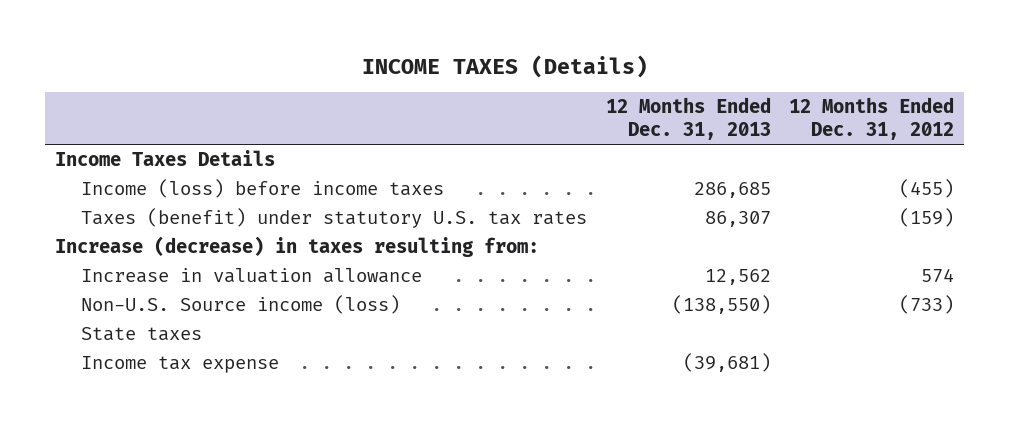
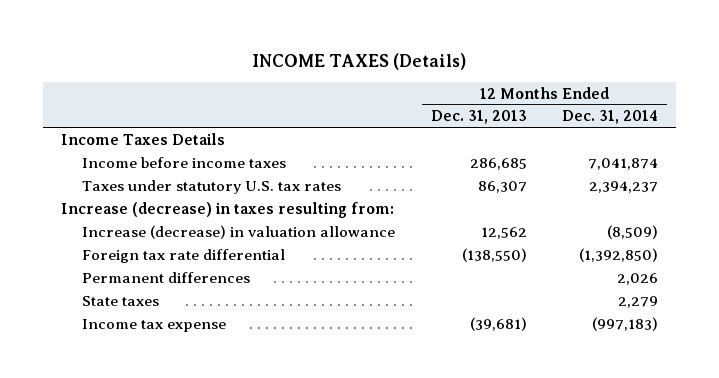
- | 12 Months Ended Dec. 31, 2013 | 12 Months Ended Dec. 31, 2012
+ | 12 Months Ended Dec. 31, 2013 | 12 Months Ended Dec. 31, 2014
- Income (loss) before income taxes | 286,685 | (455)
- Taxes (benefit) under statutory U.S. tax rates | 86,307 | (159)
+ Income before income taxes | 286,685 | 7,041,874
+ Taxes under statutory U.S. tax rates | 86,307 | 2,394,237
- Increase in valuation allowance | 12,562 | 574
- Non-U.S. Source income (loss) | (138,550) | (733)
+ Increase (decrease) in valuation allowance | 12,562 | (8,509)
+ Foreign tax rate differential | (138,550) | (1,392,850)
+ Permanent differences | | 2,026

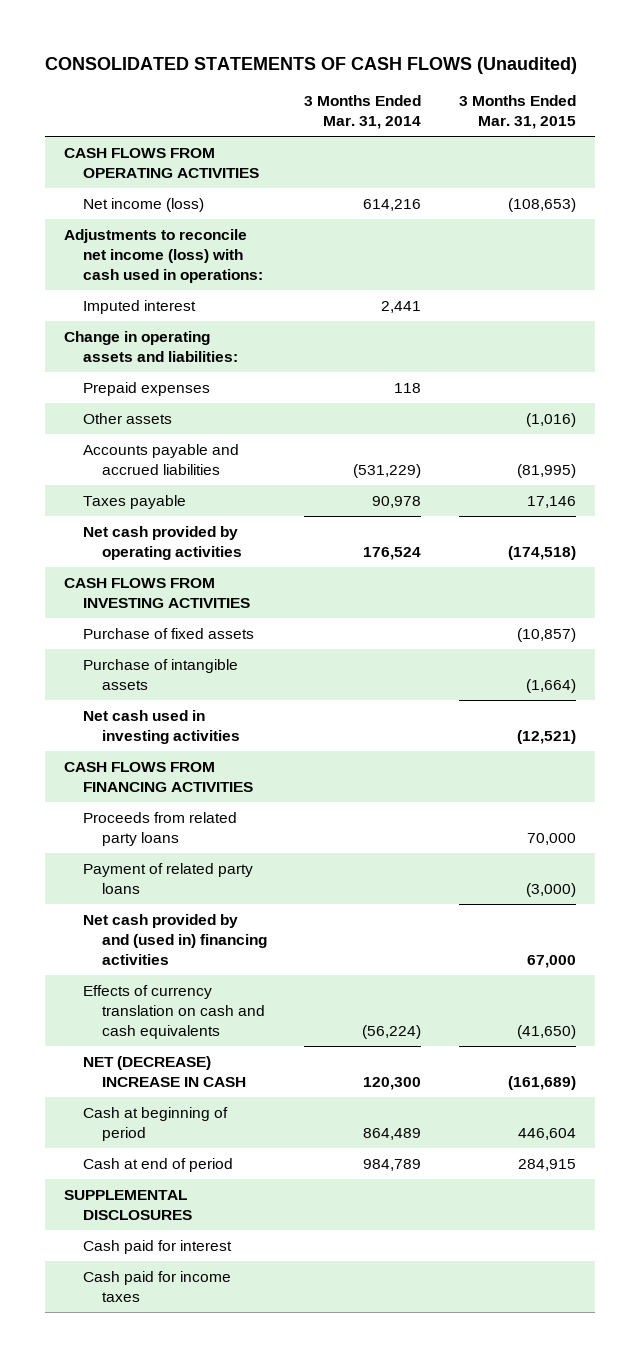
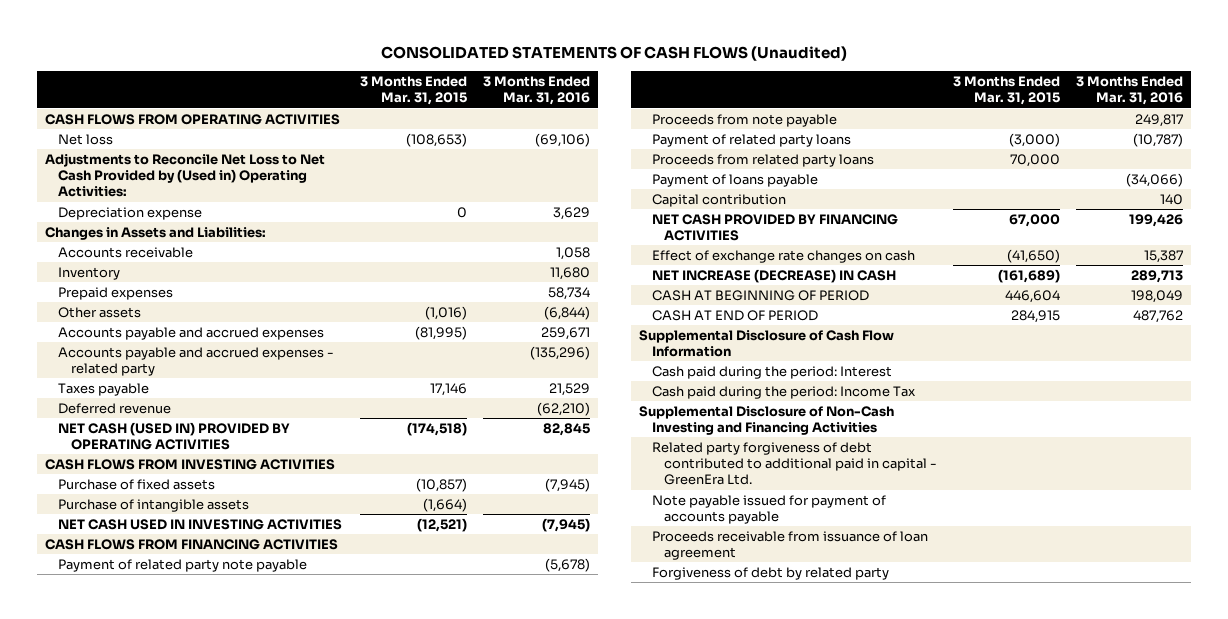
- | 3 Months Ended Mar. 31, 2014 | 3 Months Ended Mar. 31, 2015
+ | 3 Months Ended Mar. 31, 2015 | 3 Months Ended Mar. 31, 2016
- Net income (loss) | 614,216 | (108,653)
- Adjustments to reconcile net income (loss) with cash used in operations:
- Imputed interest | 2,441 |
- Change in operating assets and liabilities:
+ Net loss | (108,653) | (69,106)
+ Adjustments to Reconcile Net Loss to Net Cash Provided by (Used in) Operating Activities:
+ Depreciation expense | 0 | 3,629
+ Changes in Assets and Liabilities:
+ Accounts receivable | | 1,058
+ Inventory | | 11,680
- Accounts payable and accrued liabilities | (531,229) | (81,995)
+ Accounts payable and accrued expenses | (81,995) | 259,671
+ Accounts payable and accrued expenses - related party | | (135,296)
- Net cash provided by operating activities | 176,524 | (174,518)
+ Deferred revenue | | (62,210)
+ NET CASH (USED IN) PROVIDED BY OPERATING ACTIVITIES | (174,518) | 82,845
- Net cash used in investing activities | | (12,521)
+ NET CASH USED IN INVESTING ACTIVITIES | (12,521) | (7,945)
+ Payment of related party note payable | | (5,678)
+ Proceeds from note payable | | 249,817
- Net cash provided by and (used in) financing activities | | 67,000
- Effects of currency translation on cash and cash equivalents | (56,224) | (41,650)
- NET (DECREASE) INCREASE IN CASH | 120,300 | (161,689)
- Cash at beginning of period | 864,489 | 446,604
- Cash at end of period | 984,789 | 284,915
- SUPPLEMENTAL DISCLOSURES
- Cash paid for interest
- Cash paid for income taxes
moved down: Proceeds from related party loans | 70,000 |
+ Payment of loans payable | | (34,066)
+ Capital contribution | | 140
+ NET CASH PROVIDED BY FINANCING ACTIVITIES | 67,000 | 199,426
+ Effect of exchange rate changes on cash | (41,650) | 15,387
+ NET INCREASE (DECREASE) IN CASH | (161,689) | 289,713
+ CASH AT BEGINNING OF PERIOD | 446,604 | 198,049
+ CASH AT END OF PERIOD | 284,915 | 487,762
+ Supplemental Disclosure of Cash Flow Information
+ Cash paid during the period: Interest
+ Cash paid during the period: Income Tax
+ Supplemental Disclosure of Non-Cash Investing and Financing Activities
+ Related party forgiveness of debt contributed to additional paid in capital - GreenEra Ltd.
+ Note payable issued for payment of accounts payable
+ Proceeds receivable from issuance of loan agreement
+ Forgiveness of debt by related party

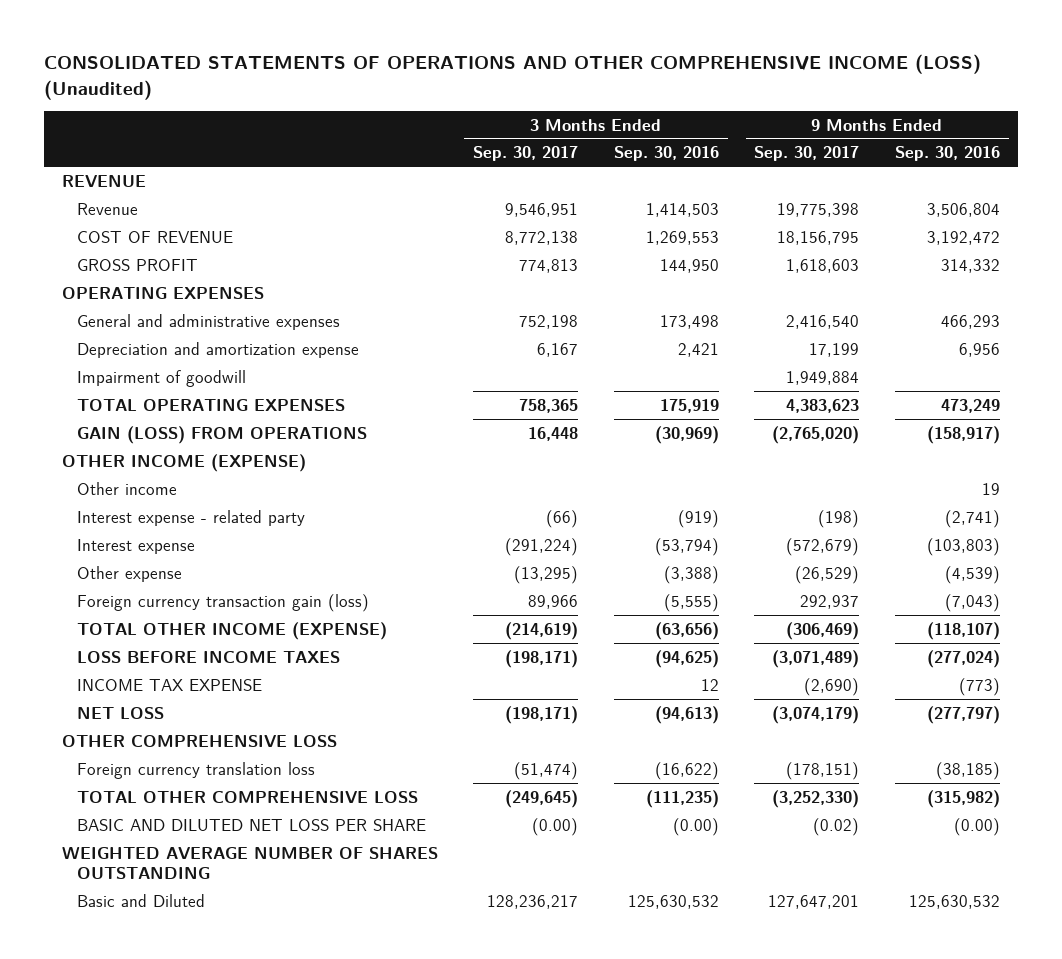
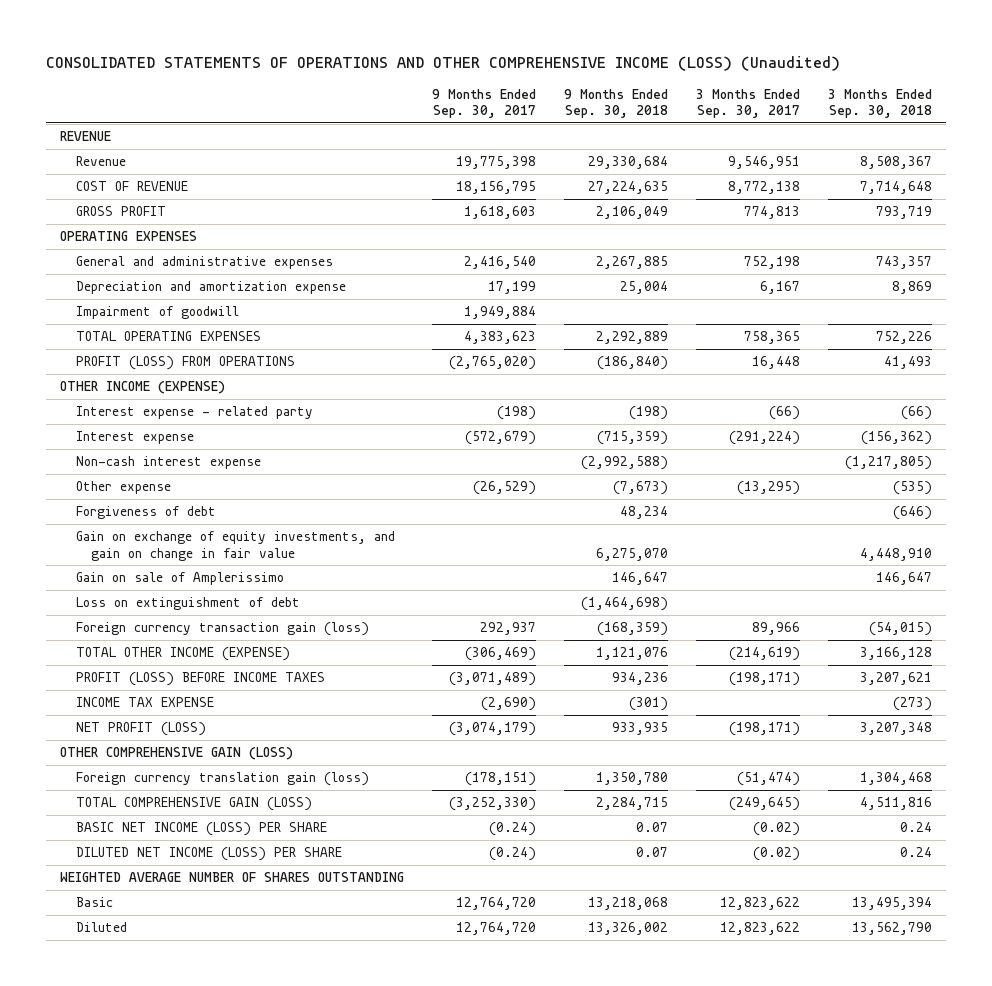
- | 3 Months Ended Sep. 30, 2017 | 3 Months Ended Sep. 30, 2016 | 9 Months Ended Sep. 30, 2017 | 9 Months Ended Sep. 30, 2016
+ | 9 Months Ended Sep. 30, 2017 | 9 Months Ended Sep. 30, 2018 | 3 Months Ended Sep. 30, 2017 | 3 Months Ended Sep. 30, 2018
- GAIN (LOSS) FROM OPERATIONS | 16,448 | (30,969) | (2,765,020) | (158,917)
+ PROFIT (LOSS) FROM OPERATIONS | (2,765,020) | (186,840) | 16,448 | 41,493
- Other income | | | | 19
+ Non-cash interest expense | | (2,992,588) | | (1,217,805)
+ Forgiveness of debt | | 48,234 | | (646)
+ Gain on exchange of equity investments, and gain on change in fair value | | 6,275,070 | | 4,448,910
+ Gain on sale of Amplerissimo | | 146,647 | | 146,647
+ Loss on extinguishment of debt | | (1,464,698) | |
- LOSS BEFORE INCOME TAXES | (198,171) | (94,625) | (3,071,489) | (277,024)
+ PROFIT (LOSS) BEFORE INCOME TAXES | (3,071,489) | 934,236 | (198,171) | 3,207,621
- NET LOSS | (198,171) | (94,613) | (3,074,179) | (277,797)
- OTHER COMPREHENSIVE LOSS
- Foreign currency translation loss | (51,474) | (16,622) | (178,151) | (38,185)
- TOTAL OTHER COMPREHENSIVE LOSS | (249,645) | (111,235) | (3,252,330) | (315,982)
- BASIC AND DILUTED NET LOSS PER SHARE | (0.00) | (0.00) | (0.02) | (0.00)
+ NET PROFIT (LOSS) | (3,074,179) | 933,935 | (198,171) | 3,207,348
+ OTHER COMPREHENSIVE GAIN (LOSS)
+ Foreign currency translation gain (loss) | (178,151) | 1,350,780 | (51,474) | 1,304,468
+ TOTAL COMPREHENSIVE GAIN (LOSS) | (3,252,330) | 2,284,715 | (249,645) | 4,511,816
+ BASIC NET INCOME (LOSS) PER SHARE | (0.24) | 0.07 | (0.02) | 0.24
+ DILUTED NET INCOME (LOSS) PER SHARE | (0.24) | 0.07 | (0.02) | 0.24
- Basic and Diluted | 128,236,217 | 125,630,532 | 127,647,201 | 125,630,532
+ Basic | 12,764,720 | 13,218,068 | 12,823,622 | 13,495,394
+ Diluted | 12,764,720 | 13,326,002 | 12,823,622 | 13,562,790

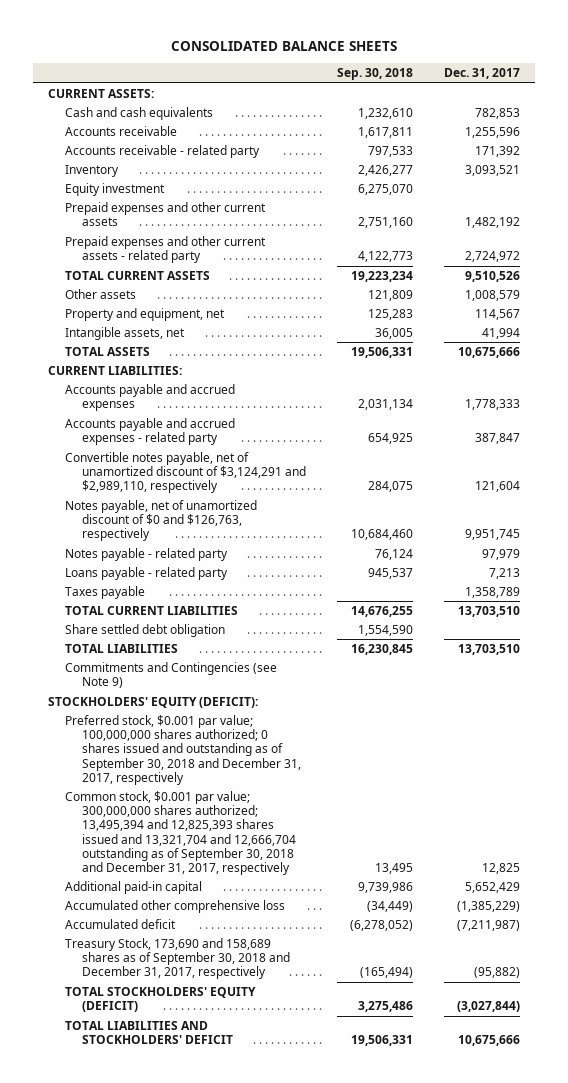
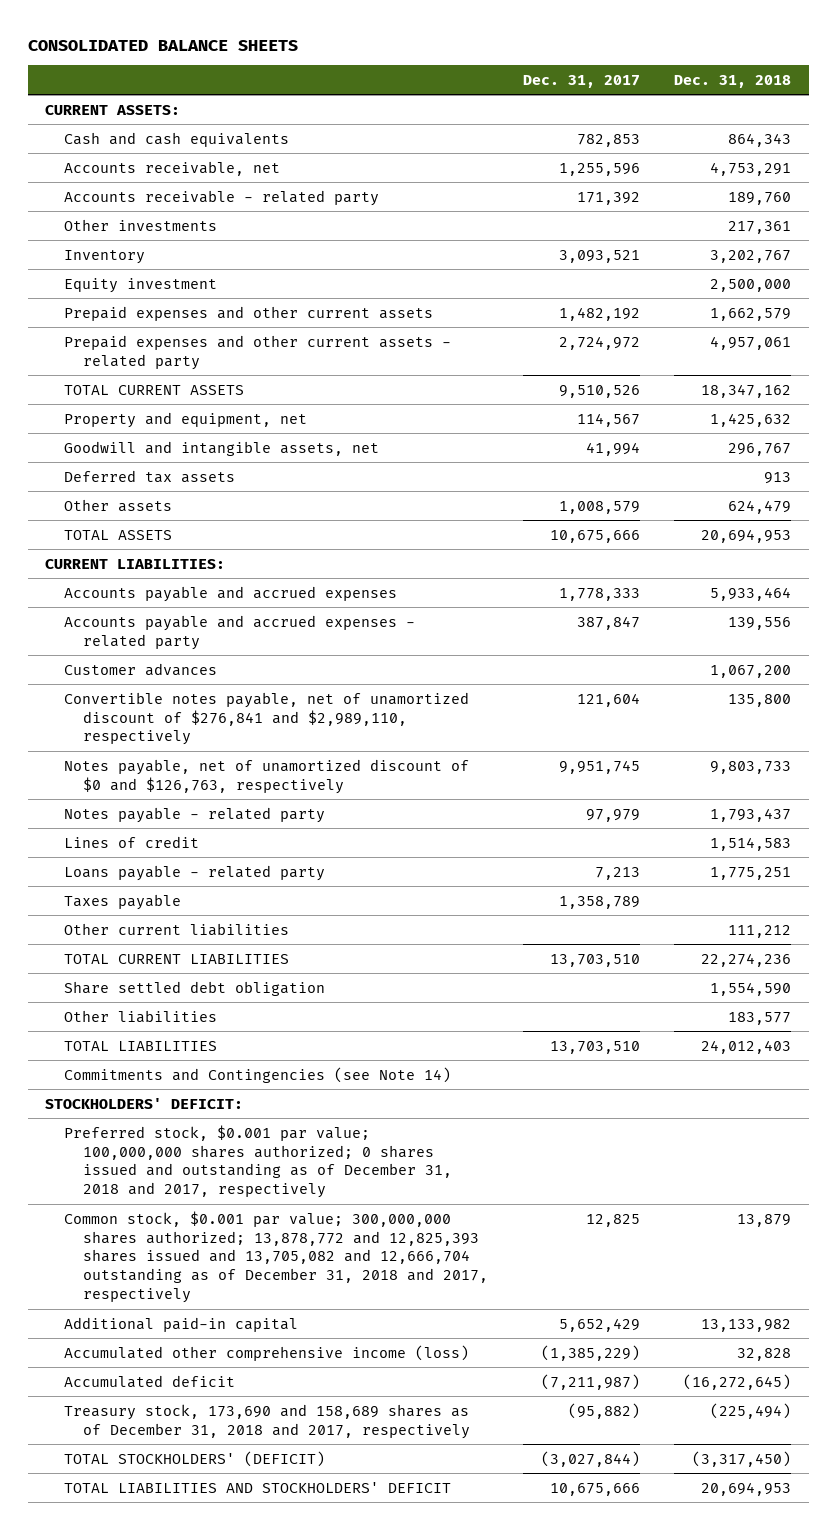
- | Sep. 30, 2018 | Dec. 31, 2017
+ | Dec. 31, 2017 | Dec. 31, 2018
- Accounts receivable | 1,617,811 | 1,255,596
+ Accounts receivable, net | 1,255,596 | 4,753,291
+ Other investments | | 217,361
- Intangible assets, net | 36,005 | 41,994
+ Goodwill and intangible assets, net | 41,994 | 296,767
+ Deferred tax assets | | 913
moved down: Other assets | 1,008,579 | 624,479
- Convertible notes payable, net of unamortized discount of $3,124,291 and $2,989,110, respectively | 284,075 | 121,604
+ Customer advances | | 1,067,200
+ Convertible notes payable, net of unamortized discount of $276,841 and $2,989,110, respectively | 121,604 | 135,800
+ Lines of credit | | 1,514,583
+ Other current liabilities | | 111,212
+ Other liabilities | | 183,577
- Commitments and Contingencies (see Note 9)
- STOCKHOLDERS' EQUITY (DEFICIT):
- Preferred stock, $0.001 par value; 100,000,000 shares authorized; 0 shares issued and outstanding as of September 30, 2018 and December 31, 2017, respectively
- Common stock, $0.001 par value; 300,000,000 shares authorized; 13,495,394 and 12,825,393 shares issued and 13,321,704 and 12,666,704 outstanding as of September 30, 2018 and December 31, 2017, respectively | 13,495 | 12,825
+ Commitments and Contingencies (see Note 14)
+ STOCKHOLDERS' DEFICIT:
+ Preferred stock, $0.001 par value; 100,000,000 shares authorized; 0 shares issued and outstanding as of December 31, 2018 and 2017, respectively
+ Common stock, $0.001 par value; 300,000,000 shares authorized; 13,878,772 and 12,825,393 shares issued and 13,705,082 and 12,666,704 outstanding as of December 31, 2018 and 2017, respectively | 12,825 | 13,879
- Accumulated other comprehensive loss | (34,449) | (1,385,229)
+ Accumulated other comprehensive income (loss) | (1,385,229) | 32,828
- Treasury Stock, 173,690 and 158,689 shares as of September 30, 2018 and December 31, 2017, respectively | (165,494) | (95,882)
- TOTAL STOCKHOLDERS' EQUITY (DEFICIT) | 3,275,486 | (3,027,844)
+ Treasury stock, 173,690 and 158,689 shares as of December 31, 2018 and 2017, respectively | (95,882) | (225,494)
+ TOTAL STOCKHOLDERS' (DEFICIT) | (3,027,844) | (3,317,450)

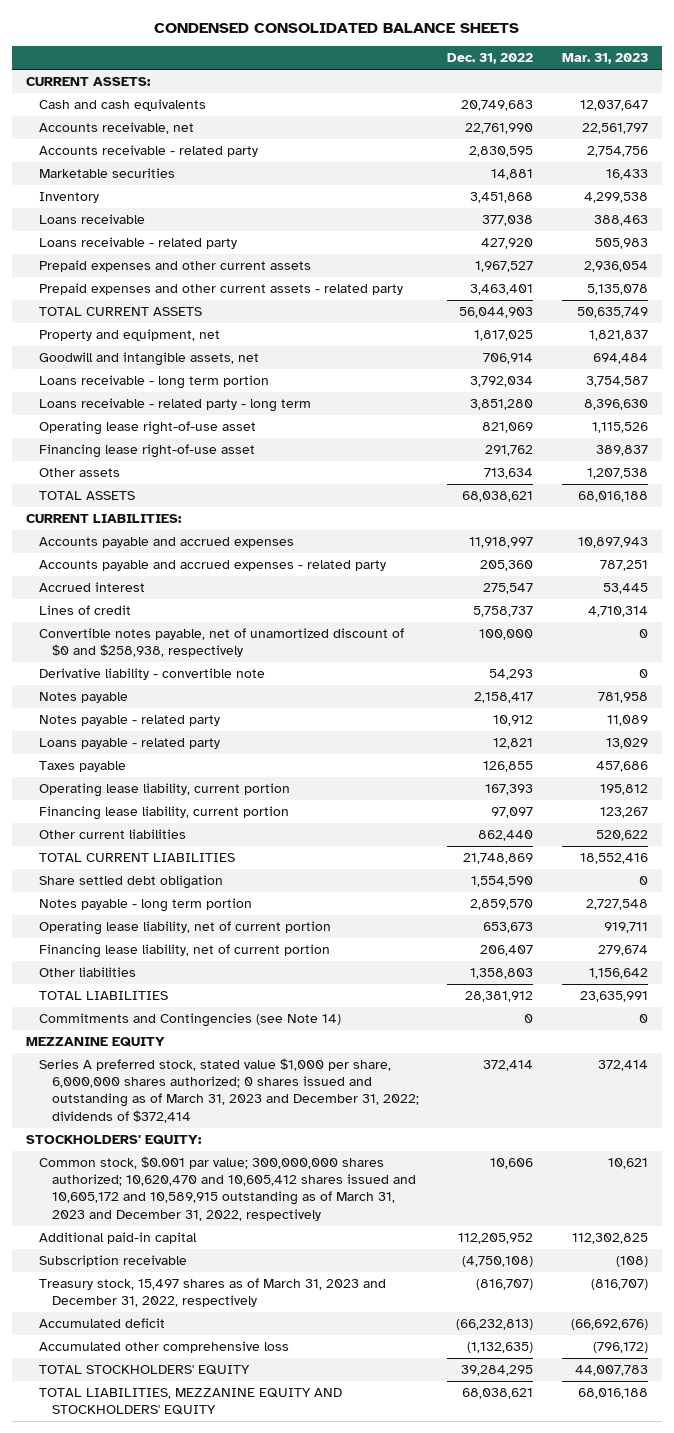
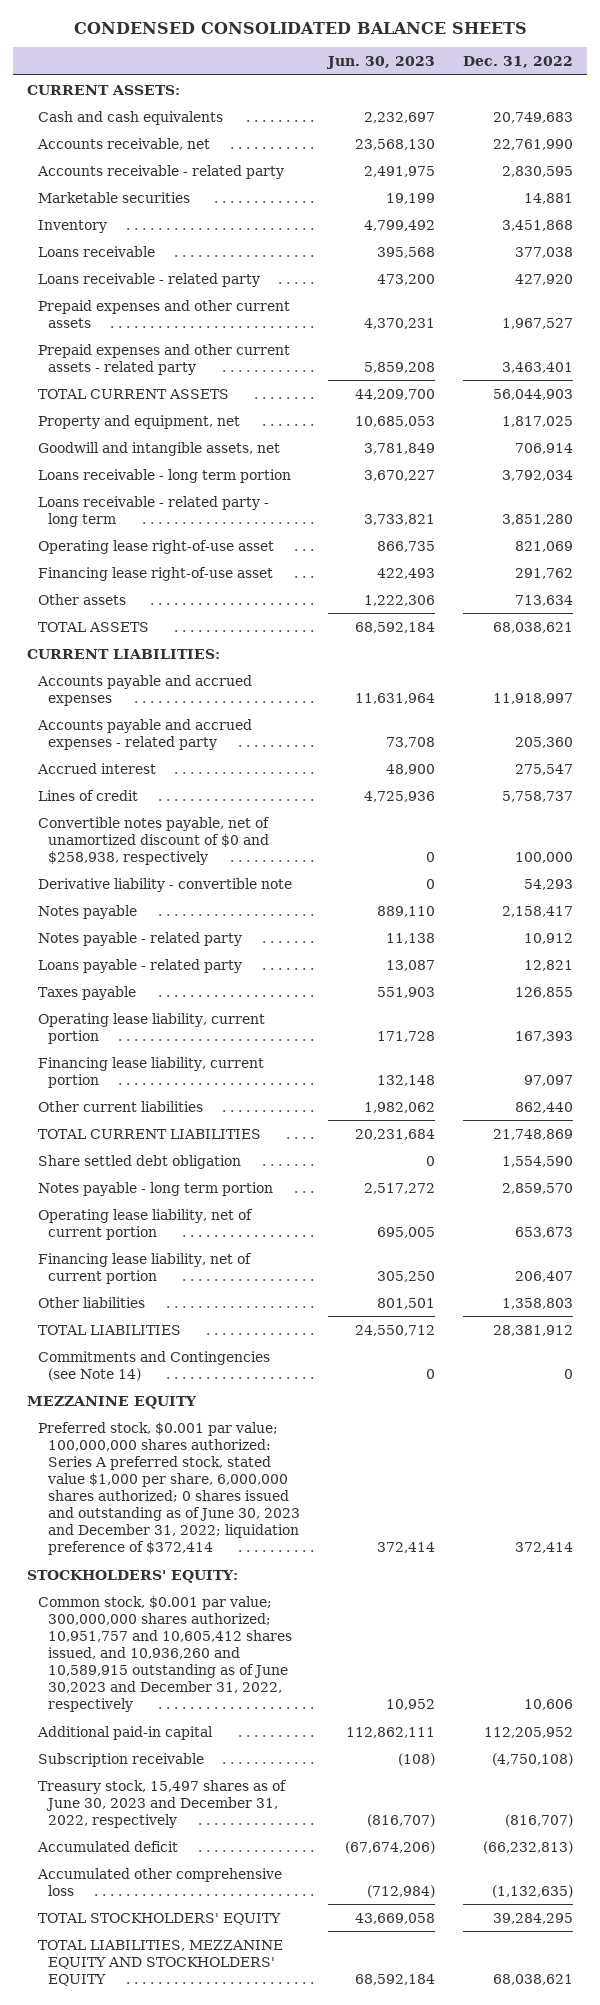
- | Dec. 31, 2022 | Mar. 31, 2023
+ | Jun. 30, 2023 | Dec. 31, 2022
- Series A preferred stock, stated value $1,000 per share, 6,000,000 shares authorized; 0 shares issued and outstanding as of March 31, 2023 and December 31, 2022; dividends of $372,414 | 372,414 | 372,414
+ Preferred stock, $0.001 par value; 100,000,000 shares authorized: Series A preferred stock, stated value $1,000 per share, 6,000,000 shares authorized; 0 shares issued and outstanding as of June 30, 2023 and December 31, 2022; liquidation preference of $372,414 | 372,414 | 372,414
- Common stock, $0.001 par value; 300,000,000 shares authorized; 10,620,470 and 10,605,412 shares issued and 10,605,172 and 10,589,915 outstanding as of March 31, 2023 and December 31, 2022, respectively | 10,606 | 10,621
+ Common stock, $0.001 par value; 300,000,000 shares authorized; 10,951,757 and 10,605,412 shares issued, and 10,936,260 and 10,589,915 outstanding as of June 30,2023 and December 31, 2022, respectively | 10,952 | 10,606
- Treasury stock, 15,497 shares as of March 31, 2023 and December 31, 2022, respectively | (816,707) | (816,707)
+ Treasury stock, 15,497 shares as of June 30, 2023 and December 31, 2022, respectively | (816,707) | (816,707)

